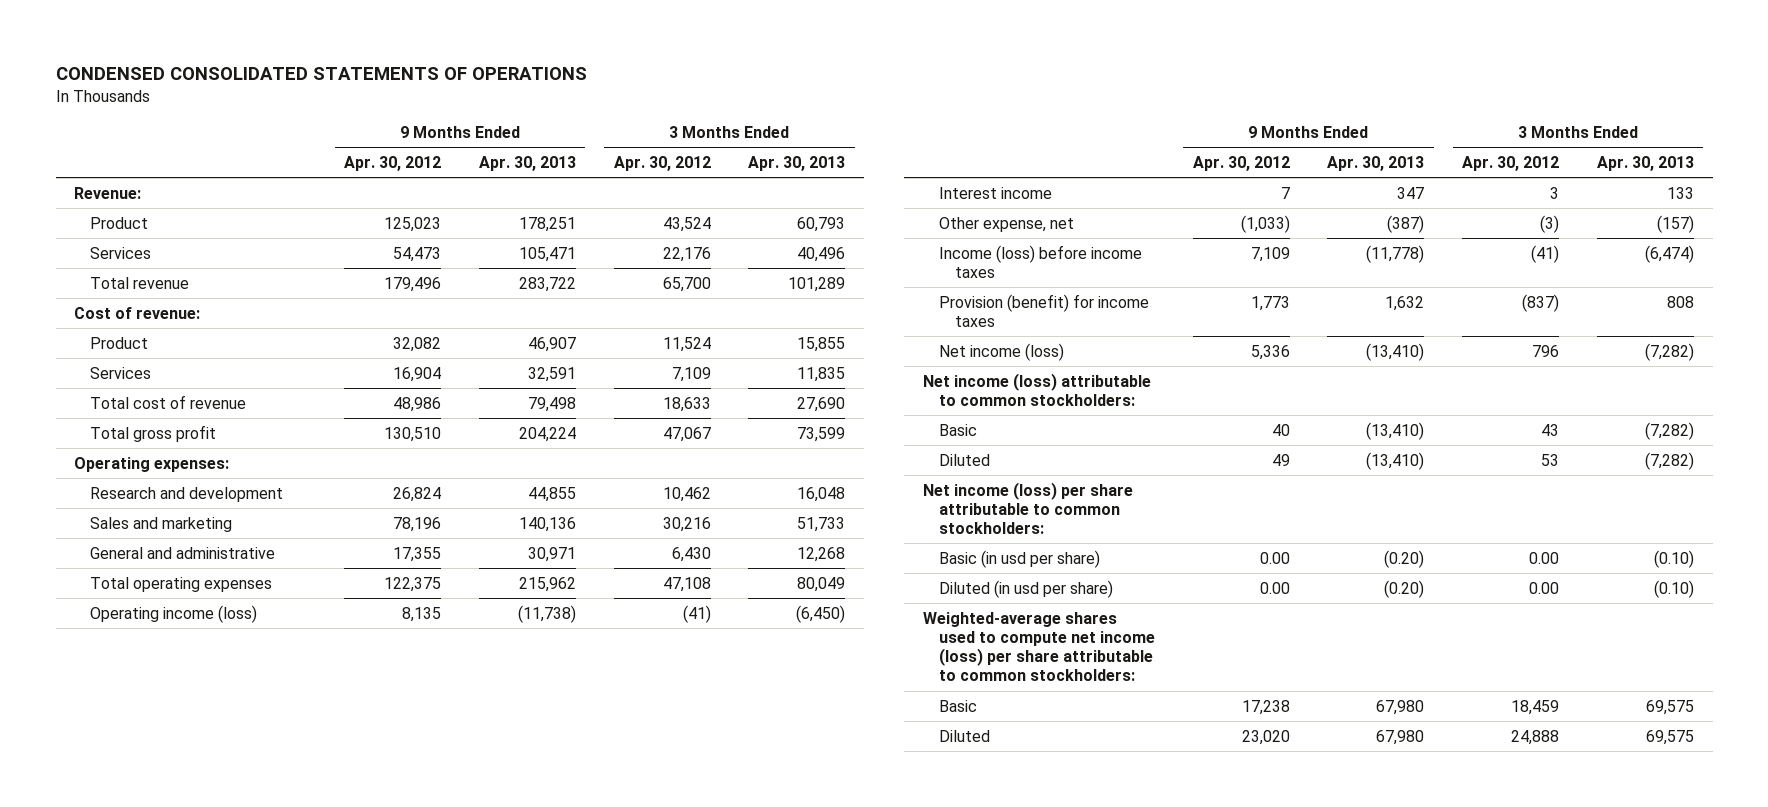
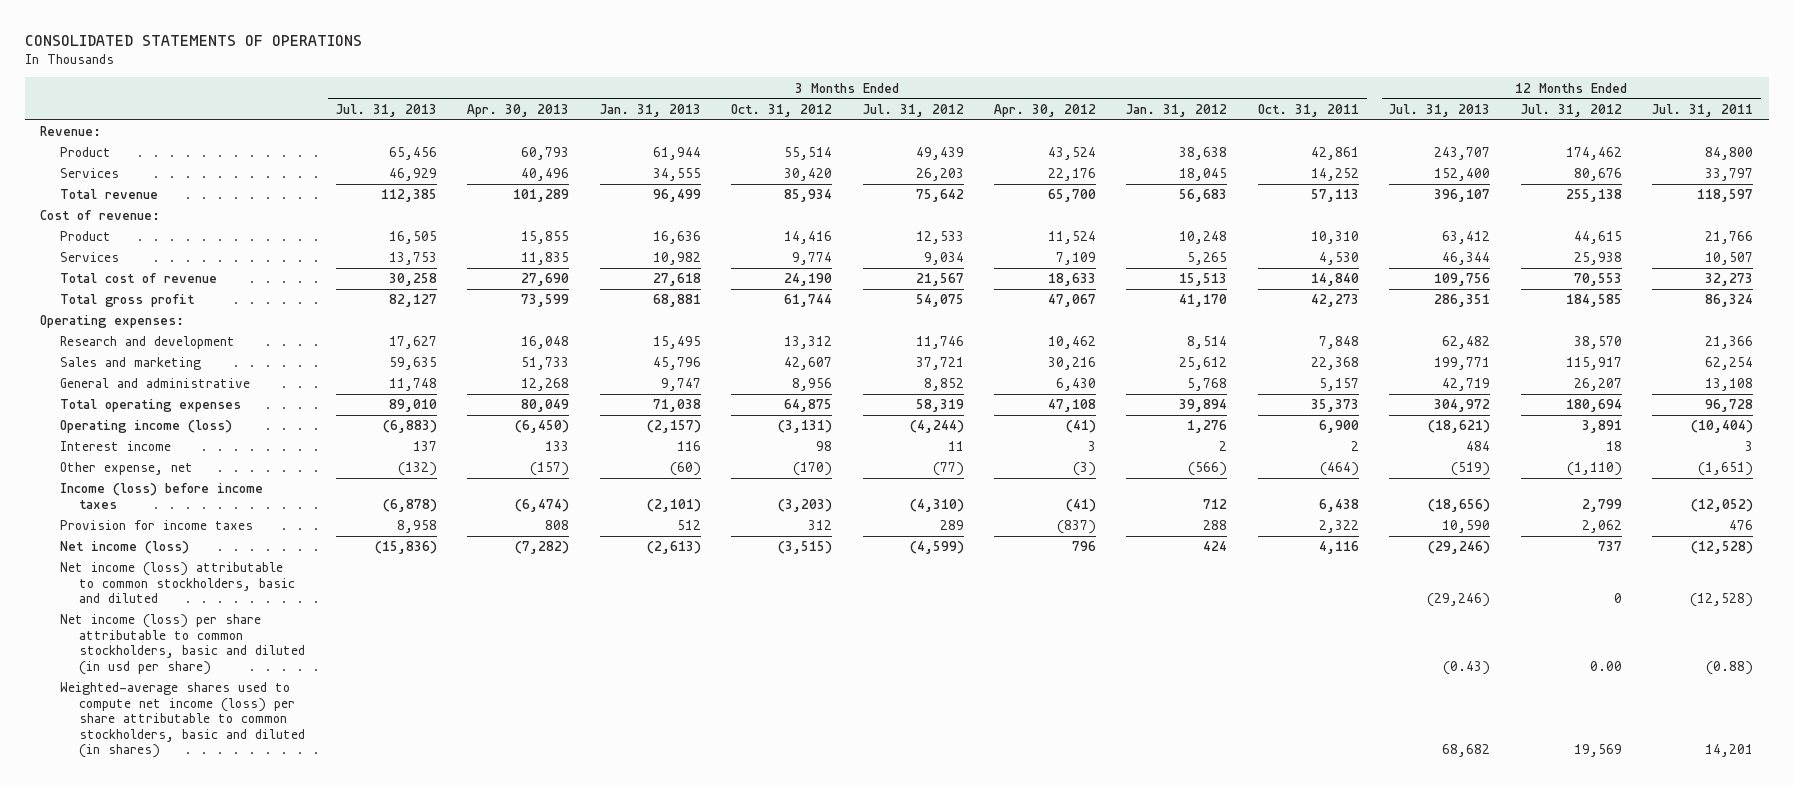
- CONDENSED CONSOLIDATED STATEMENTS OF OPERATIONS
+ CONSOLIDATED STATEMENTS OF OPERATIONS
- | 9 Months Ended Apr. 30, 2012 | 9 Months Ended Apr. 30, 2013 | 3 Months Ended Apr. 30, 2012 | 3 Months Ended Apr. 30, 2013
+ | 3 Months Ended Jul. 31, 2013 | 3 Months Ended Apr. 30, 2013 | 3 Months Ended Jan. 31, 2013 | 3 Months Ended Oct. 31, 2012 | 3 Months Ended Jul. 31, 2012 | 3 Months Ended Apr. 30, 2012 | 3 Months Ended Jan. 31, 2012 | 3 Months Ended Oct. 31, 2011 | 12 Months Ended Jul. 31, 2013 | 12 Months Ended Jul. 31, 2012 | 12 Months Ended Jul. 31, 2011
- Provision (benefit) for income taxes | 1,773 | 1,632 | (837) | 808
+ Provision for income taxes | 8,958 | 808 | 512 | 312 | 289 | (837) | 288 | 2,322 | 10,590 | 2,062 | 476
- Net income (loss) attributable to common stockholders:
- Basic | 40 | (13,410) | 43 | (7,282)
- Diluted | 49 | (13,410) | 53 | (7,282)
- Net income (loss) per share attributable to common stockholders:
- Basic (in usd per share) | 0.00 | (0.20) | 0.00 | (0.10)
- Diluted (in usd per share) | 0.00 | (0.20) | 0.00 | (0.10)
- Weighted-average shares used to compute net income (loss) per share attributable to common stockholders:
- Basic | 17,238 | 67,980 | 18,459 | 69,575
- Diluted | 23,020 | 67,980 | 24,888 | 69,575
+ Net income (loss) attributable to common stockholders, basic and diluted | | | | | | | | | (29,246) | 0 | (12,528)
+ Net income (loss) per share attributable to common stockholders, basic and diluted (in usd per share) | | | | | | | | | (0.43) | 0.00 | (0.88)
+ Weighted-average shares used to compute net income (loss) per share attributable to common stockholders, basic and diluted (in shares) | | | | | | | | | 68,682 | 19,569 | 14,201

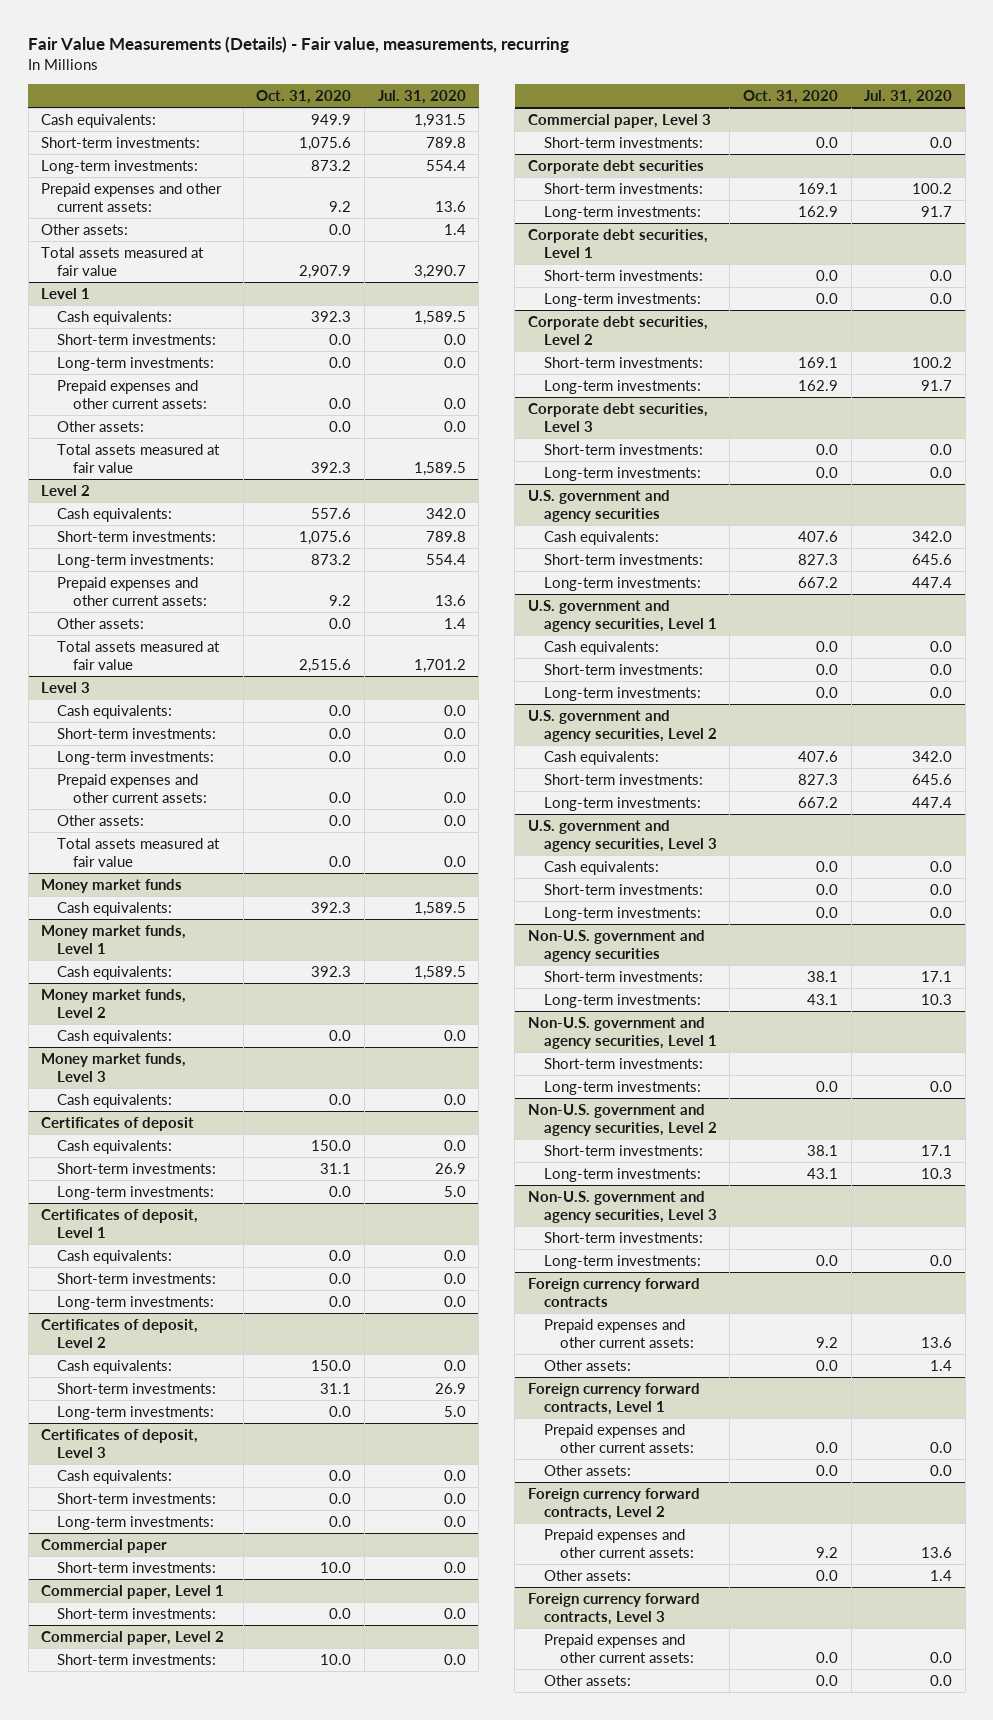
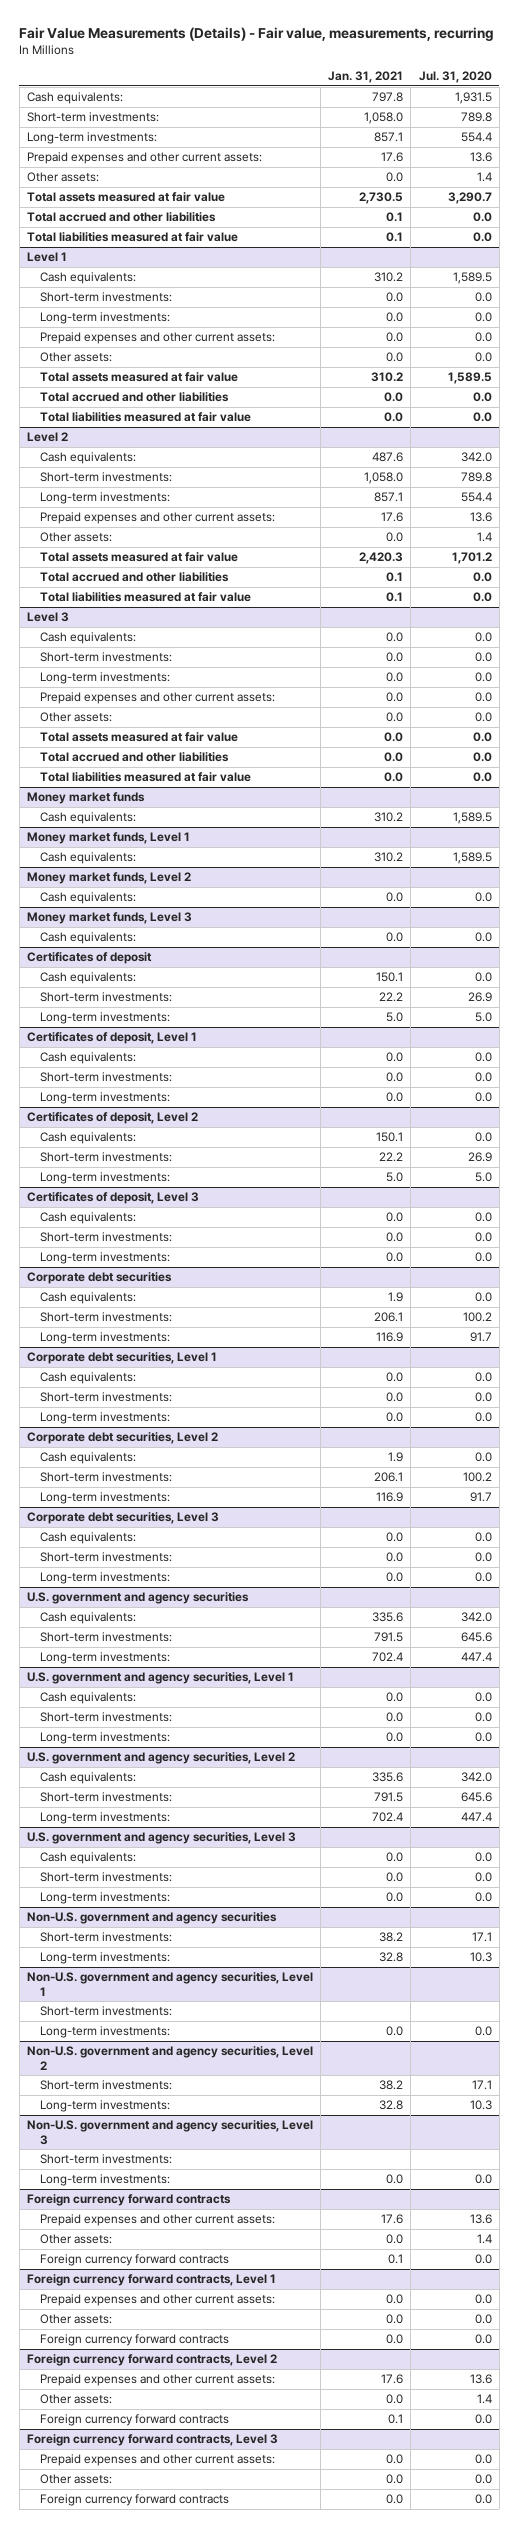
- | Oct. 31, 2020 | Jul. 31, 2020
+ | Jan. 31, 2021 | Jul. 31, 2020
+ Total accrued and other liabilities | 0.1 | 0.0
+ Total liabilities measured at fair value | 0.1 | 0.0
@ Level 1
+ Total accrued and other liabilities | 0.0 | 0.0
+ Total liabilities measured at fair value | 0.0 | 0.0
@ Level 2
+ Total accrued and other liabilities | 0.1 | 0.0
+ Total liabilities measured at fair value | 0.1 | 0.0
@ Level 3
+ Total accrued and other liabilities | 0.0 | 0.0
+ Total liabilities measured at fair value | 0.0 | 0.0
- Commercial paper
- Short-term investments: | 10.0 | 0.0
- Commercial paper, Level 1
- Short-term investments: | 0.0 | 0.0
- Commercial paper, Level 2
- Short-term investments: | 10.0 | 0.0
- Commercial paper, Level 3
- Short-term investments: | 0.0 | 0.0
@ Corporate debt securities
+ Cash equivalents: | 1.9 | 0.0
@ Corporate debt securities, Level 1
+ Cash equivalents: | 0.0 | 0.0
@ Corporate debt securities, Level 2
+ Cash equivalents: | 1.9 | 0.0
@ Corporate debt securities, Level 3
+ Cash equivalents: | 0.0 | 0.0
@ Foreign currency forward contracts
+ Foreign currency forward contracts | 0.1 | 0.0
@ Foreign currency forward contracts, Level 1
+ Foreign currency forward contracts | 0.0 | 0.0
@ Foreign currency forward contracts, Level 2
+ Foreign currency forward contracts | 0.1 | 0.0
@ Foreign currency forward contracts, Level 3
+ Foreign currency forward contracts | 0.0 | 0.0

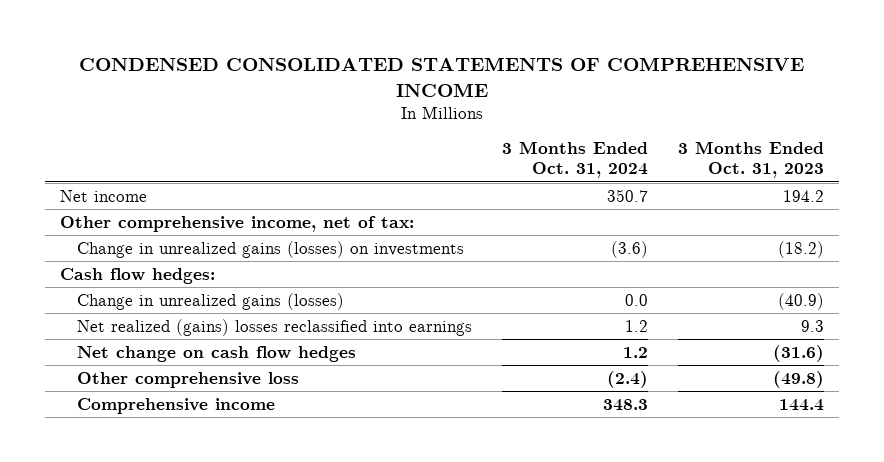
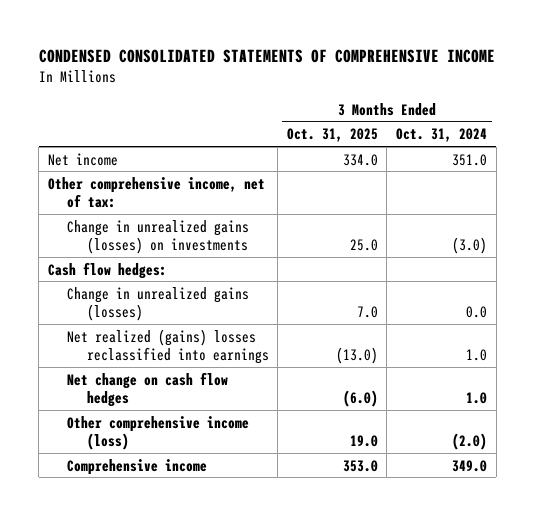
- | 3 Months Ended Oct. 31, 2024 | 3 Months Ended Oct. 31, 2023
+ | 3 Months Ended Oct. 31, 2025 | 3 Months Ended Oct. 31, 2024
- Net income | 350.7 | 194.2
+ Net income | 334.0 | 351.0
- Change in unrealized gains (losses) on investments | (3.6) | (18.2)
+ Change in unrealized gains (losses) on investments | 25.0 | (3.0)
- Net realized (gains) losses reclassified into earnings | 1.2 | 9.3
- Net change on cash flow hedges | 1.2 | (31.6)
- Other comprehensive loss | (2.4) | (49.8)
- Comprehensive income | 348.3 | 144.4
+ Net realized (gains) losses reclassified into earnings | (13.0) | 1.0
+ Net change on cash flow hedges | (6.0) | 1.0
+ Other comprehensive income (loss) | 19.0 | (2.0)
+ Comprehensive income | 353.0 | 349.0

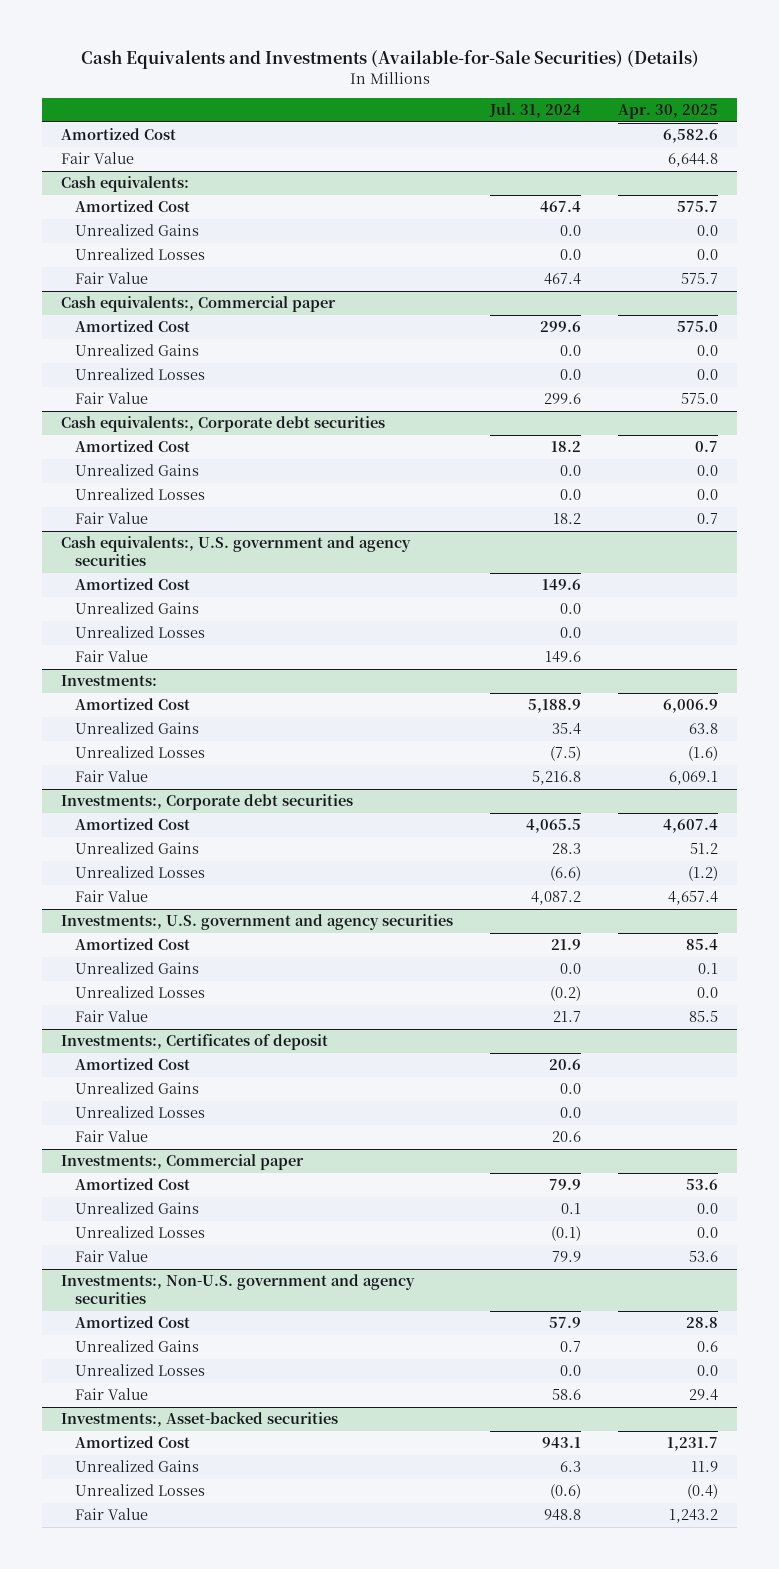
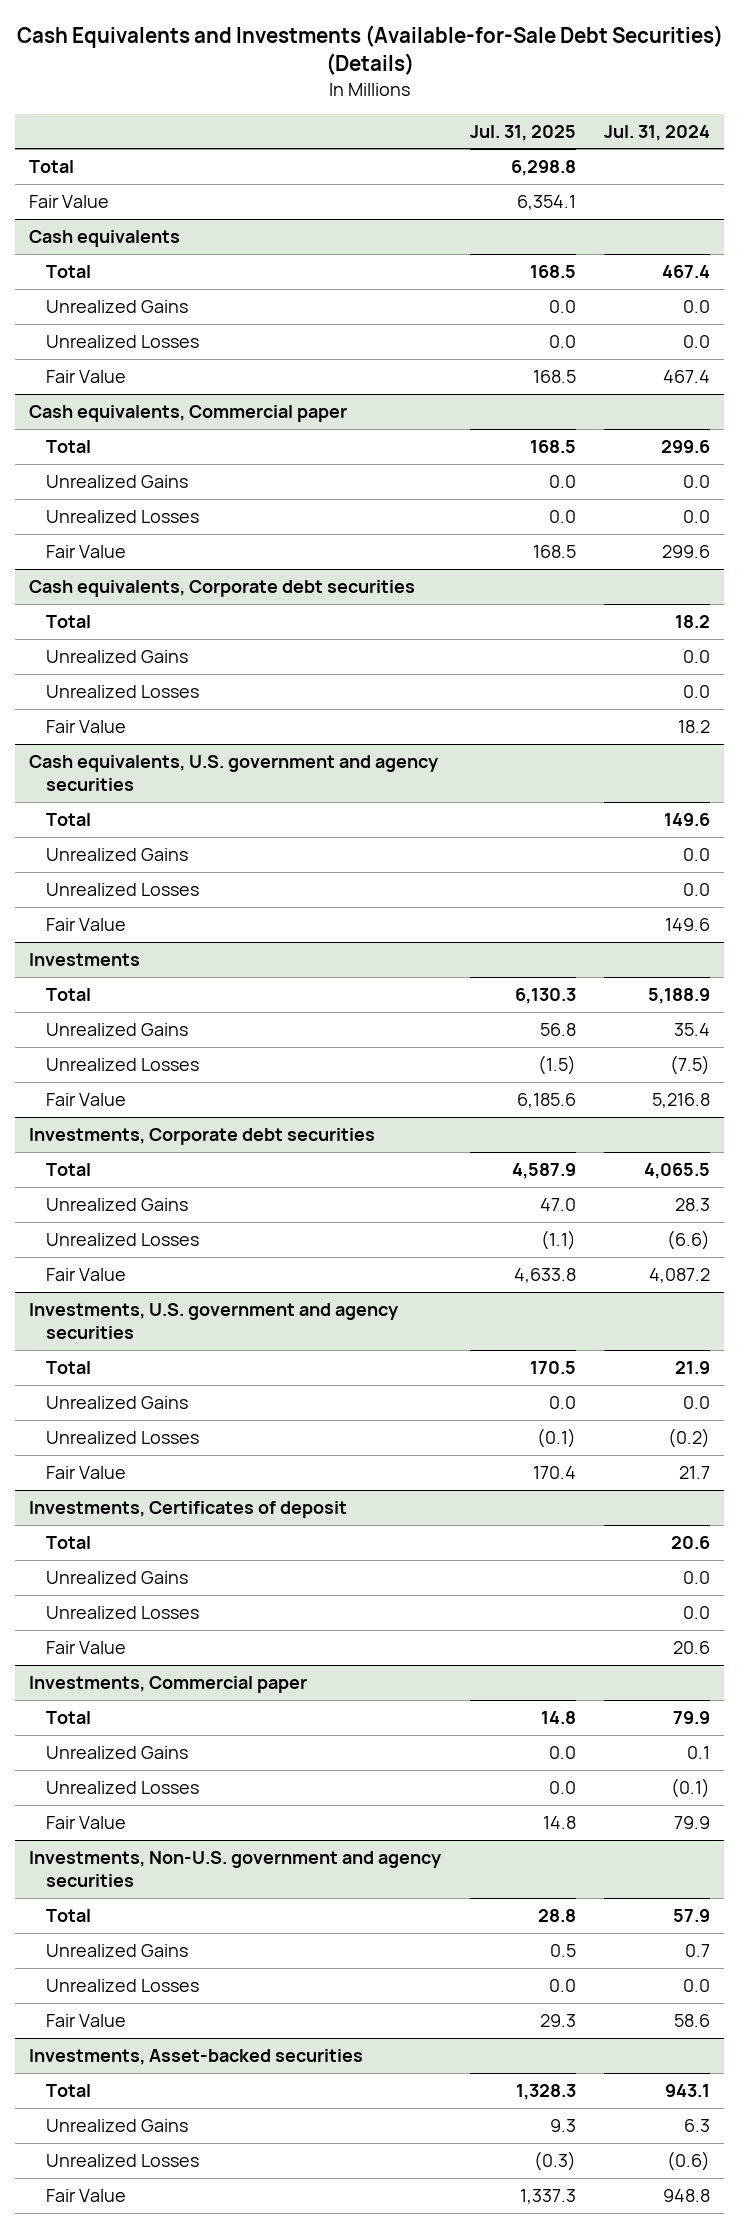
- Cash Equivalents and Investments (Available-for-Sale Securities) (Details)
+ Cash Equivalents and Investments (Available-for-Sale Debt Securities) (Details)
- | Jul. 31, 2024 | Apr. 30, 2025
+ | Jul. 31, 2025 | Jul. 31, 2024
- Amortized Cost | | 6,582.6
+ Total | 6,298.8 |
- Cash equivalents:
- Amortized Cost | 467.4 | 575.7
+ Cash equivalents
+ Total | 168.5 | 467.4
- Cash equivalents:, Commercial paper
- Amortized Cost | 299.6 | 575.0
+ Cash equivalents, Commercial paper
+ Total | 168.5 | 299.6
- Cash equivalents:, Corporate debt securities
- Amortized Cost | 18.2 | 0.7
+ Cash equivalents, Corporate debt securities
+ Total | | 18.2
- Cash equivalents:, U.S. government and agency securities
- Amortized Cost | 149.6 |
+ Cash equivalents, U.S. government and agency securities
+ Total | | 149.6
- Investments:
- Amortized Cost | 5,188.9 | 6,006.9
+ Investments
+ Total | 6,130.3 | 5,188.9
- Investments:, Corporate debt securities
- Amortized Cost | 4,065.5 | 4,607.4
+ Investments, Corporate debt securities
+ Total | 4,587.9 | 4,065.5
- Investments:, U.S. government and agency securities
- Amortized Cost | 21.9 | 85.4
+ Investments, U.S. government and agency securities
+ Total | 170.5 | 21.9
- Investments:, Certificates of deposit
- Amortized Cost | 20.6 |
+ Investments, Certificates of deposit
+ Total | | 20.6
- Investments:, Commercial paper
- Amortized Cost | 79.9 | 53.6
+ Investments, Commercial paper
+ Total | 14.8 | 79.9
- Investments:, Non-U.S. government and agency securities
- Amortized Cost | 57.9 | 28.8
+ Investments, Non-U.S. government and agency securities
+ Total | 28.8 | 57.9
- Investments:, Asset-backed securities
- Amortized Cost | 943.1 | 1,231.7
+ Investments, Asset-backed securities
+ Total | 1,328.3 | 943.1

